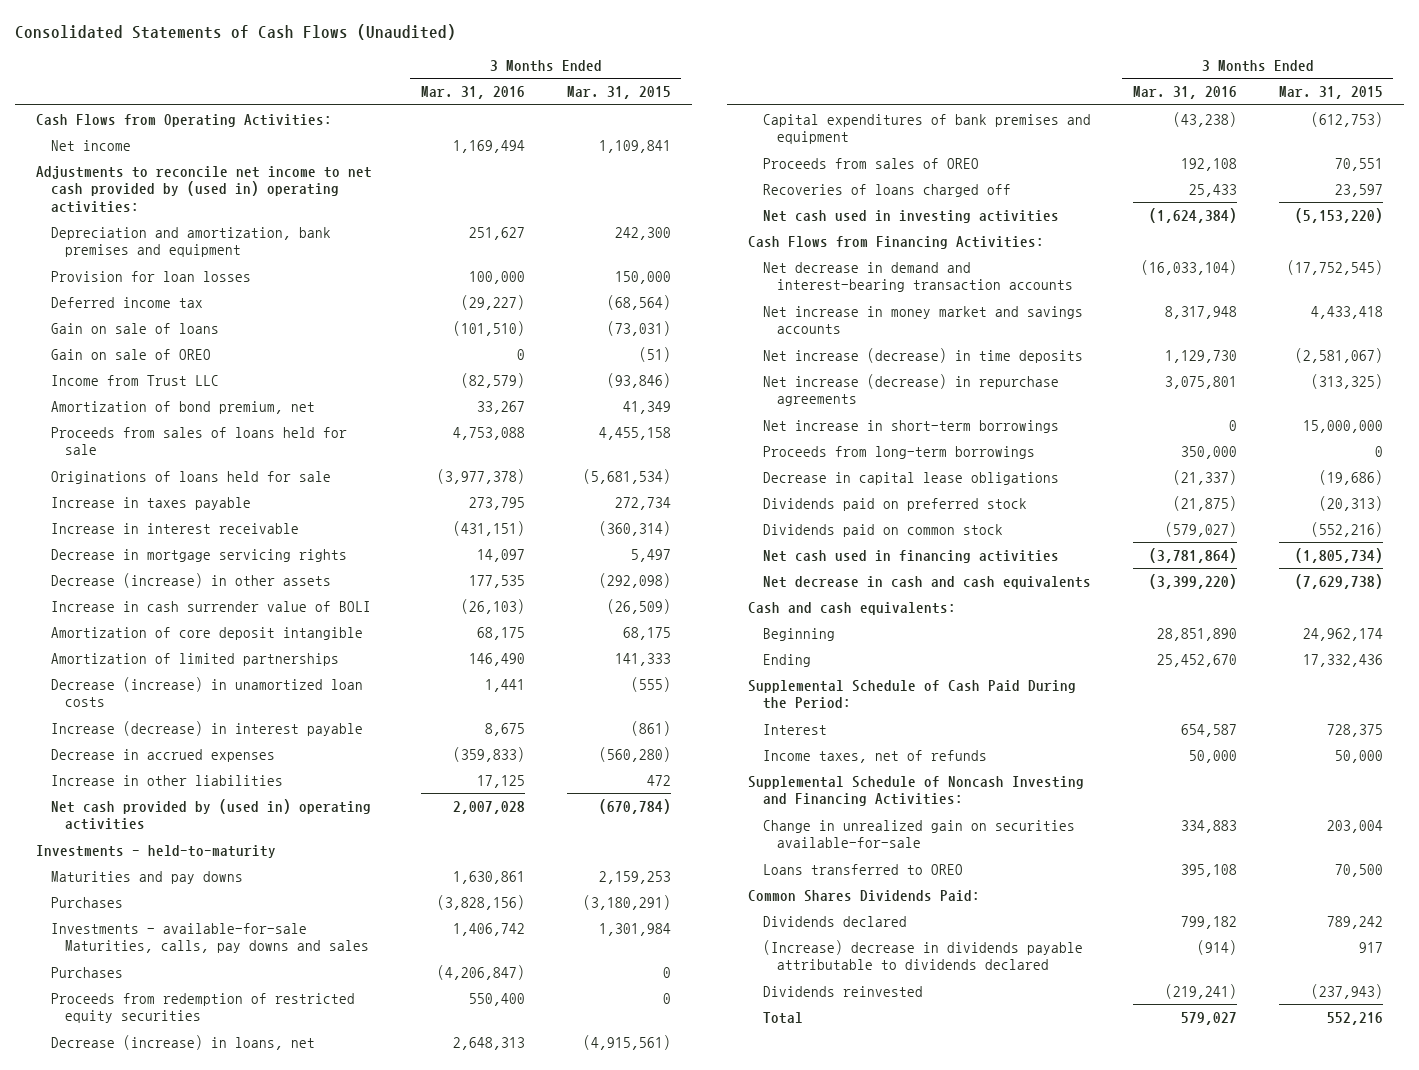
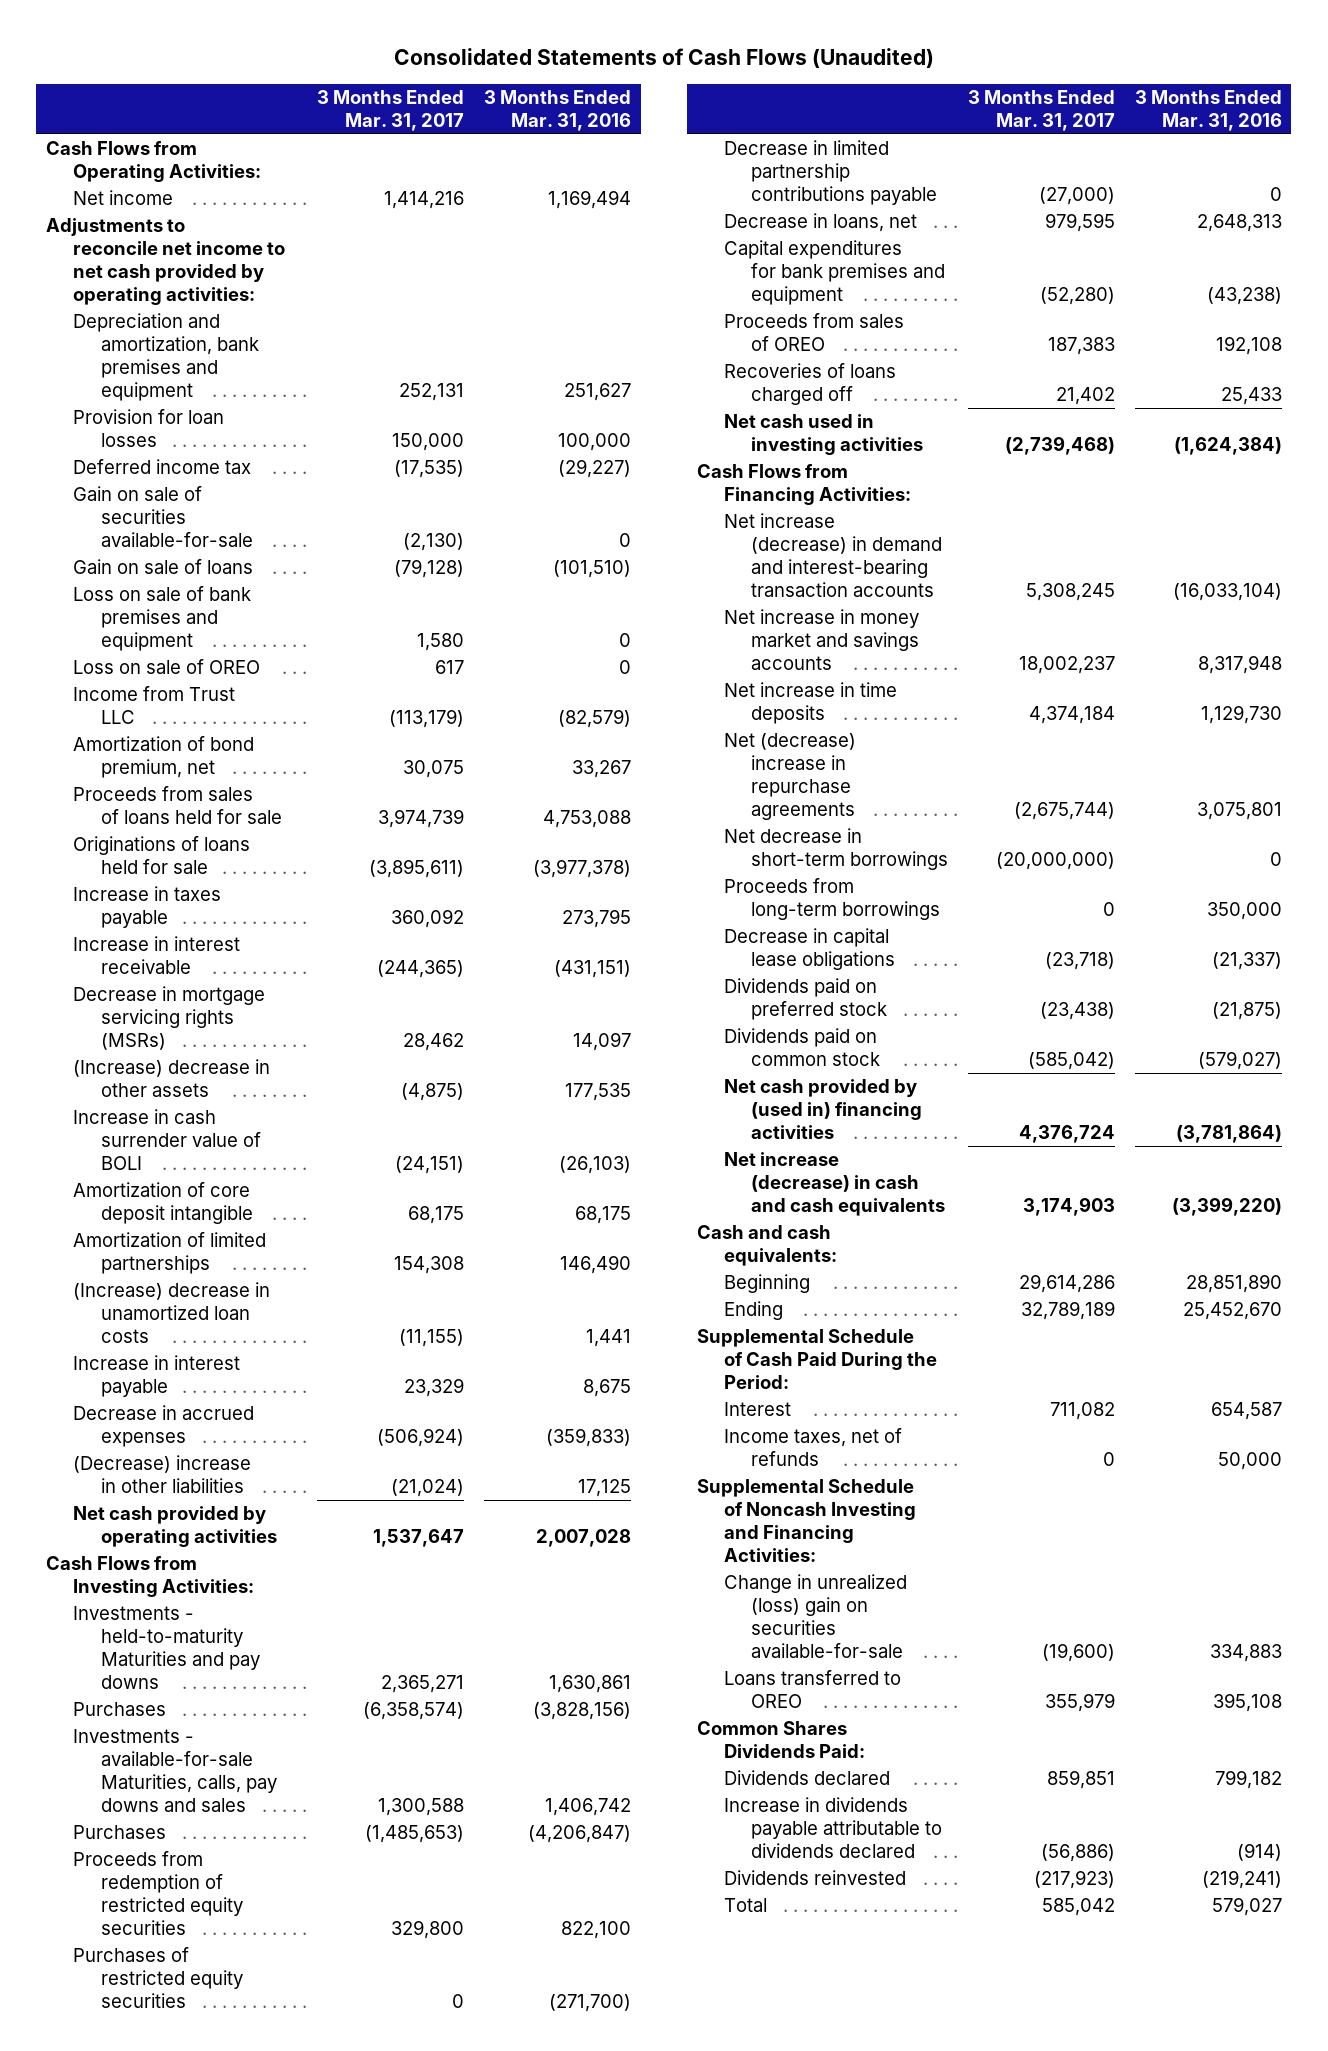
- | 3 Months Ended Mar. 31, 2016 | 3 Months Ended Mar. 31, 2015
+ | 3 Months Ended Mar. 31, 2017 | 3 Months Ended Mar. 31, 2016
- Adjustments to reconcile net income to net cash provided by (used in) operating activities:
+ Adjustments to reconcile net income to net cash provided by operating activities:
+ Gain on sale of securities available-for-sale | (2,130) | 0
- Gain on sale of OREO | 0 | (51)
+ Loss on sale of bank premises and equipment | 1,580 | 0
+ Loss on sale of OREO | 617 | 0
- Decrease in mortgage servicing rights | 14,097 | 5,497
- Decrease (increase) in other assets | 177,535 | (292,098)
+ Decrease in mortgage servicing rights (MSRs) | 28,462 | 14,097
+ (Increase) decrease in other assets | (4,875) | 177,535
- Decrease (increase) in unamortized loan costs | 1,441 | (555)
- Increase (decrease) in interest payable | 8,675 | (861)
+ (Increase) decrease in unamortized loan costs | (11,155) | 1,441
+ Increase in interest payable | 23,329 | 8,675
- Increase in other liabilities | 17,125 | 472
- Net cash provided by (used in) operating activities | 2,007,028 | (670,784)
- Investments - held-to-maturity
- Maturities and pay downs | 1,630,861 | 2,159,253
+ (Decrease) increase in other liabilities | (21,024) | 17,125
+ Net cash provided by operating activities | 1,537,647 | 2,007,028
+ Cash Flows from Investing Activities:
+ Investments - held-to-maturity Maturities and pay downs | 2,365,271 | 1,630,861
- Proceeds from redemption of restricted equity securities | 550,400 | 0
- Decrease (increase) in loans, net | 2,648,313 | (4,915,561)
- Capital expenditures of bank premises and equipment | (43,238) | (612,753)
+ Proceeds from redemption of restricted equity securities | 329,800 | 822,100
+ Purchases of restricted equity securities | 0 | (271,700)
+ Decrease in limited partnership contributions payable | (27,000) | 0
+ Decrease in loans, net | 979,595 | 2,648,313
+ Capital expenditures for bank premises and equipment | (52,280) | (43,238)
- Net decrease in demand and interest-bearing transaction accounts | (16,033,104) | (17,752,545)
+ Net increase (decrease) in demand and interest-bearing transaction accounts | 5,308,245 | (16,033,104)
- Net increase (decrease) in time deposits | 1,129,730 | (2,581,067)
- Net increase (decrease) in repurchase agreements | 3,075,801 | (313,325)
- Net increase in short-term borrowings | 0 | 15,000,000
+ Net increase in time deposits | 4,374,184 | 1,129,730
+ Net (decrease) increase in repurchase agreements | (2,675,744) | 3,075,801
+ Net decrease in short-term borrowings | (20,000,000) | 0
- Net cash used in financing activities | (3,781,864) | (1,805,734)
- Net decrease in cash and cash equivalents | (3,399,220) | (7,629,738)
+ Net cash provided by (used in) financing activities | 4,376,724 | (3,781,864)
+ Net increase (decrease) in cash and cash equivalents | 3,174,903 | (3,399,220)
- Change in unrealized gain on securities available-for-sale | 334,883 | 203,004
+ Change in unrealized (loss) gain on securities available-for-sale | (19,600) | 334,883
- (Increase) decrease in dividends payable attributable to dividends declared | (914) | 917
+ Increase in dividends payable attributable to dividends declared | (56,886) | (914)

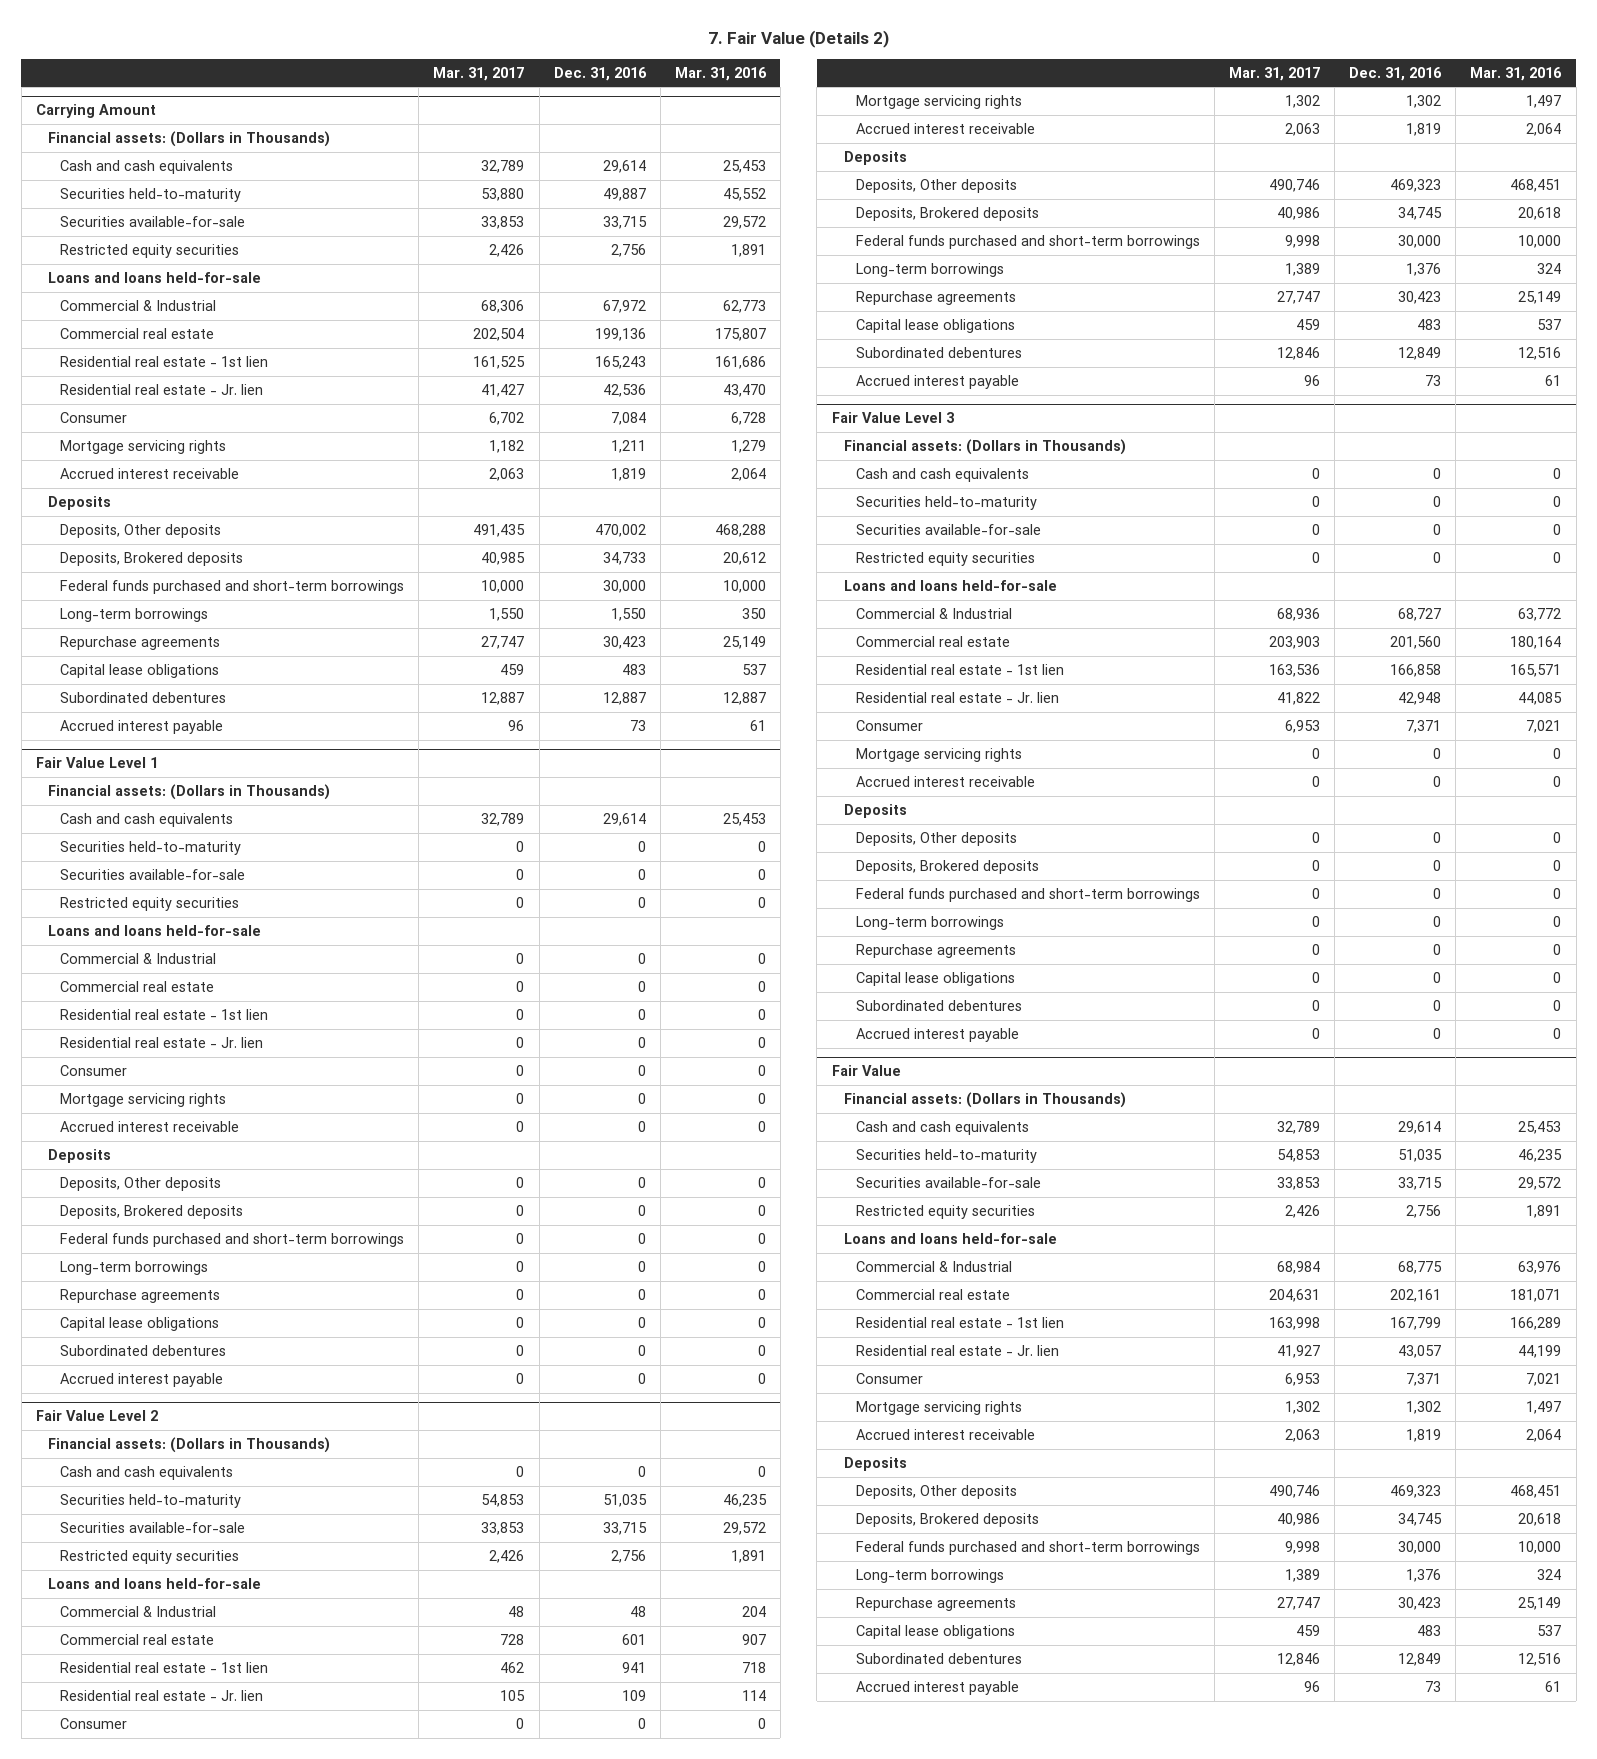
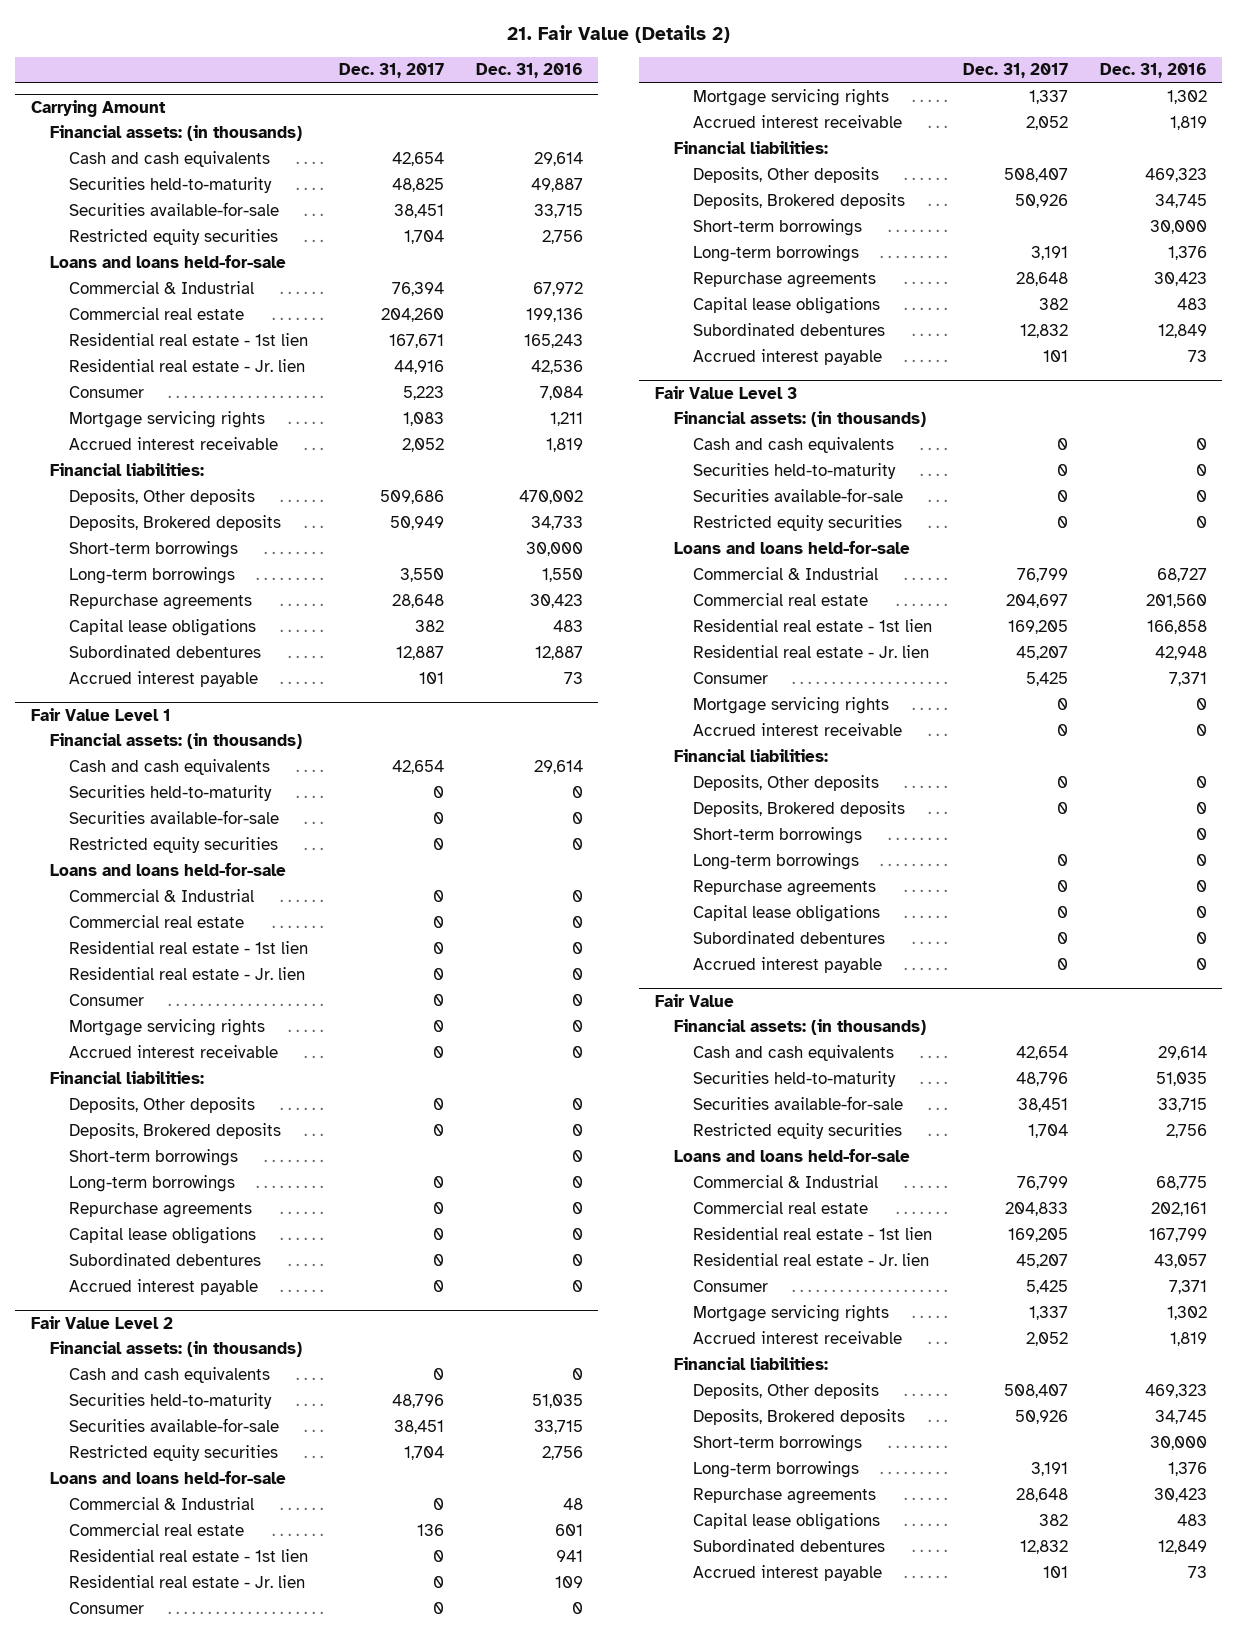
- 7. Fair Value (Details 2)
+ 21. Fair Value (Details 2)
- | Mar. 31, 2017 | Dec. 31, 2016 | Mar. 31, 2016
+ | Dec. 31, 2017 | Dec. 31, 2016
@ Carrying Amount
- Financial assets: (Dollars in Thousands)
+ Financial assets: (in thousands)
- Deposits
+ Financial liabilities:
- Federal funds purchased and short-term borrowings | 10,000 | 30,000 | 10,000
+ Short-term borrowings | | 30,000
@ Fair Value Level 1
- Financial assets: (Dollars in Thousands)
+ Financial assets: (in thousands)
- Deposits
+ Financial liabilities:
- Federal funds purchased and short-term borrowings | 0 | 0 | 0
+ Short-term borrowings | | 0
@ Fair Value Level 2
- Financial assets: (Dollars in Thousands)
+ Financial assets: (in thousands)
- Deposits
+ Financial liabilities:
- Federal funds purchased and short-term borrowings | 9,998 | 30,000 | 10,000
+ Short-term borrowings | | 30,000
@ Fair Value Level 3
- Financial assets: (Dollars in Thousands)
+ Financial assets: (in thousands)
- Deposits
+ Financial liabilities:
- Federal funds purchased and short-term borrowings | 0 | 0 | 0
+ Short-term borrowings | | 0
@ Fair Value
- Financial assets: (Dollars in Thousands)
+ Financial assets: (in thousands)
- Deposits
+ Financial liabilities:
- Federal funds purchased and short-term borrowings | 9,998 | 30,000 | 10,000
+ Short-term borrowings | | 30,000

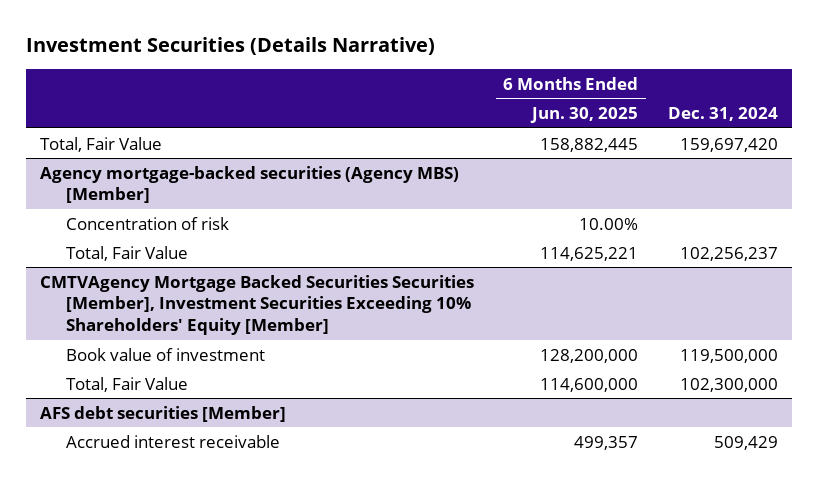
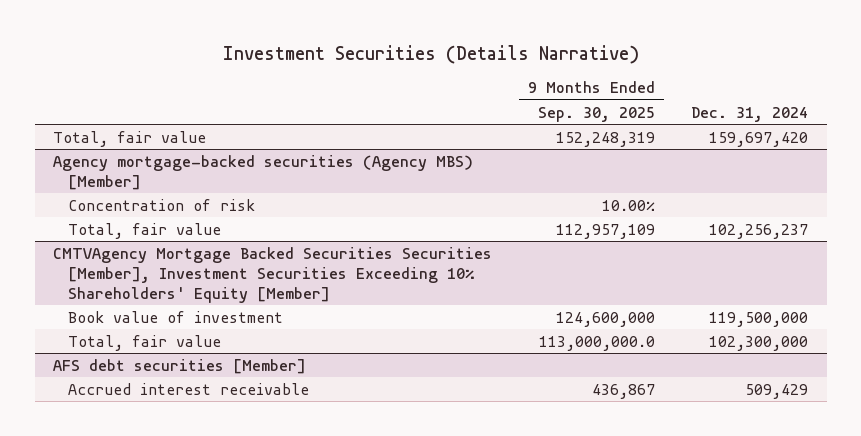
- | 6 Months Ended Jun. 30, 2025 | Dec. 31, 2024
+ | 9 Months Ended Sep. 30, 2025 | Dec. 31, 2024
- Total, Fair Value | 158,882,445 | 159,697,420
+ Total, fair value | 152,248,319 | 159,697,420
@ Agency mortgage-backed securities (Agency MBS) [Member]
- Total, Fair Value | 114,625,221 | 102,256,237
+ Total, fair value | 112,957,109 | 102,256,237
@ CMTVAgency Mortgage Backed Securities Securities [Member], Investment Securities Exceeding 10% Shareholders' Equity [Member]
- Total, Fair Value | 114,600,000 | 102,300,000
+ Total, fair value | 113,000,000.0 | 102,300,000

